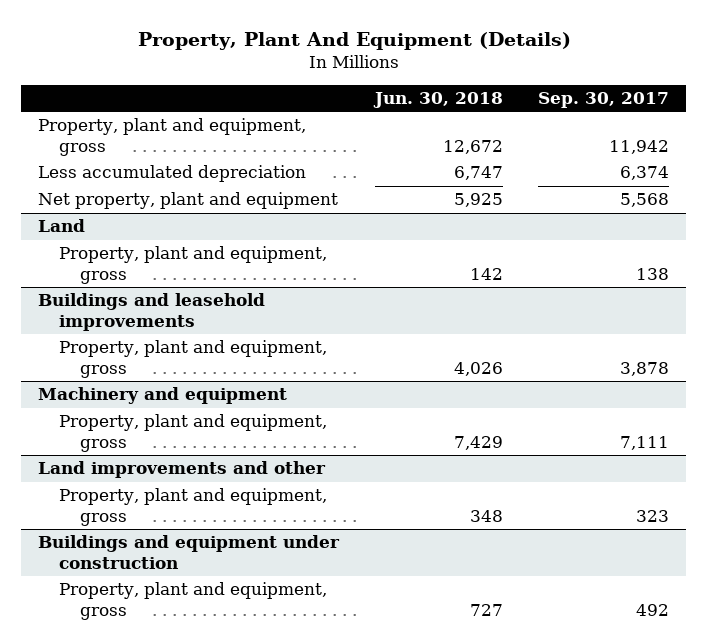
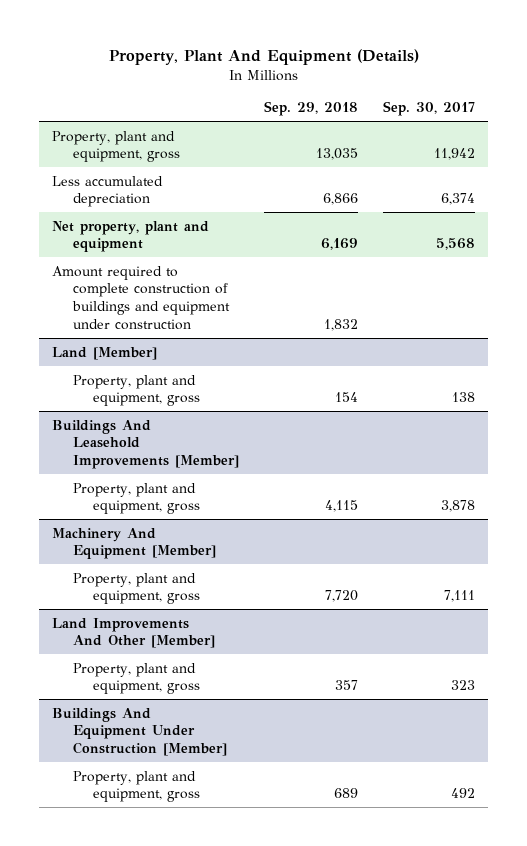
- | Jun. 30, 2018 | Sep. 30, 2017
+ | Sep. 29, 2018 | Sep. 30, 2017
- Land
+ Amount required to complete construction of buildings and equipment under construction | 1,832 |
+ Land [Member]
- Buildings and leasehold improvements
+ Buildings And Leasehold Improvements [Member]
- Machinery and equipment
+ Machinery And Equipment [Member]
- Land improvements and other
+ Land Improvements And Other [Member]
- Buildings and equipment under construction
+ Buildings And Equipment Under Construction [Member]

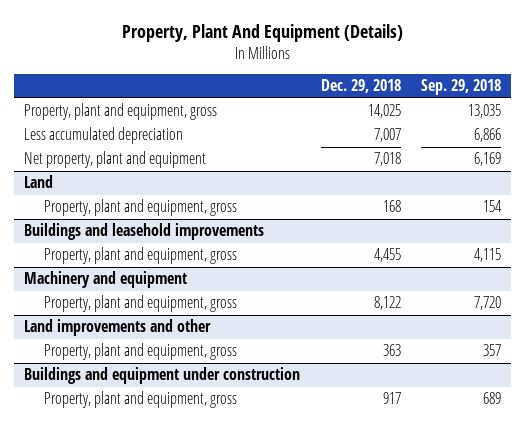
- | Sep. 29, 2018 | Sep. 30, 2017
+ | Dec. 29, 2018 | Sep. 29, 2018
- Amount required to complete construction of buildings and equipment under construction | 1,832 |
- Land [Member]
+ Land
- Buildings And Leasehold Improvements [Member]
+ Buildings and leasehold improvements
- Machinery And Equipment [Member]
+ Machinery and equipment
- Land Improvements And Other [Member]
+ Land improvements and other
- Buildings And Equipment Under Construction [Member]
+ Buildings and equipment under construction

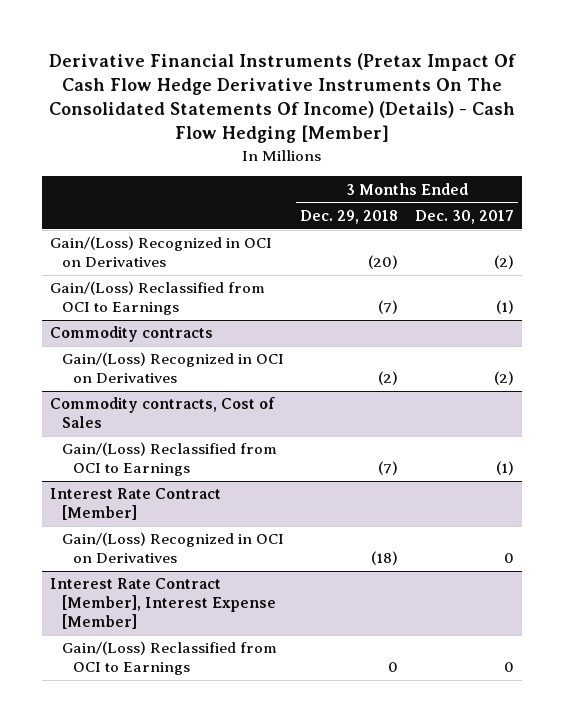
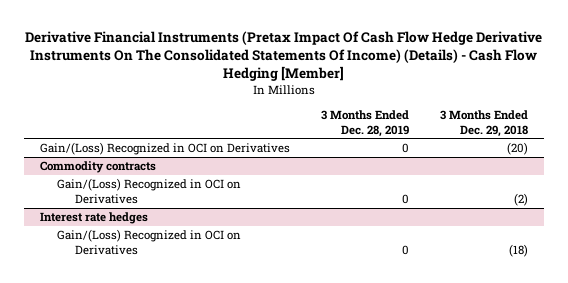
- | 3 Months Ended Dec. 29, 2018 | 3 Months Ended Dec. 30, 2017
+ | 3 Months Ended Dec. 28, 2019 | 3 Months Ended Dec. 29, 2018
- Gain/(Loss) Reclassified from OCI to Earnings | (7) | (1)
- Commodity contracts, Cost of Sales
- Gain/(Loss) Reclassified from OCI to Earnings | (7) | (1)
- Interest Rate Contract [Member]
+ Interest rate hedges
- Interest Rate Contract [Member], Interest Expense [Member]
- Gain/(Loss) Reclassified from OCI to Earnings | 0 | 0

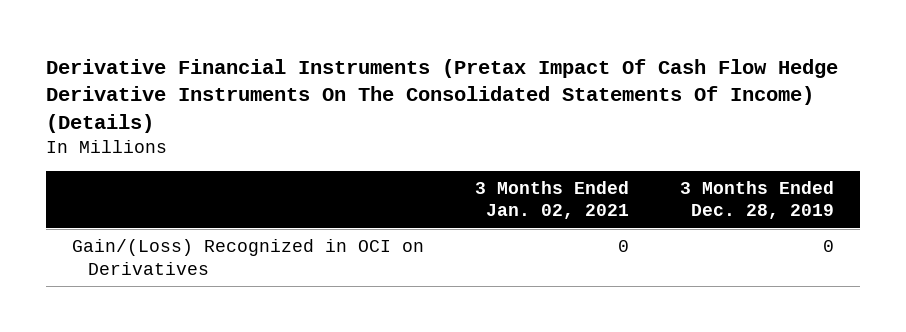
- Derivative Financial Instruments (Pretax Impact Of Cash Flow Hedge Derivative Instruments On The Consolidated Statements Of Income) (Details) - Cash Flow Hedging [Member]
+ Derivative Financial Instruments (Pretax Impact Of Cash Flow Hedge Derivative Instruments On The Consolidated Statements Of Income) (Details)
- | 3 Months Ended Dec. 28, 2019 | 3 Months Ended Dec. 29, 2018
+ | 3 Months Ended Jan. 02, 2021 | 3 Months Ended Dec. 28, 2019
- Commodity contracts
- Gain/(Loss) Recognized in OCI on Derivatives | 0 | (2)
- Interest rate hedges
- Gain/(Loss) Recognized in OCI on Derivatives | 0 | (18)

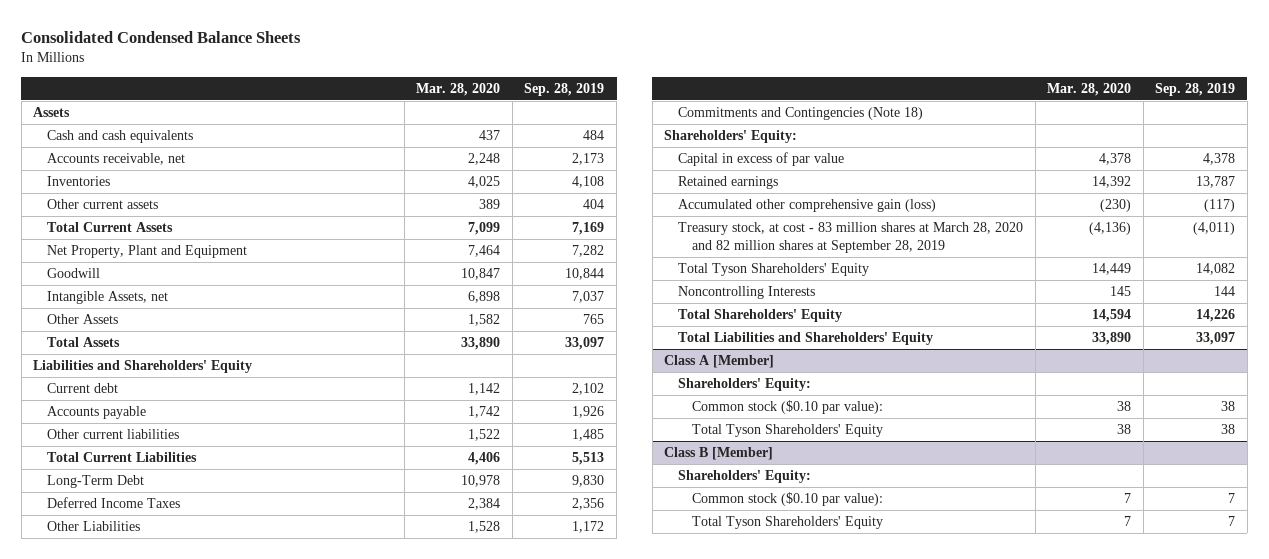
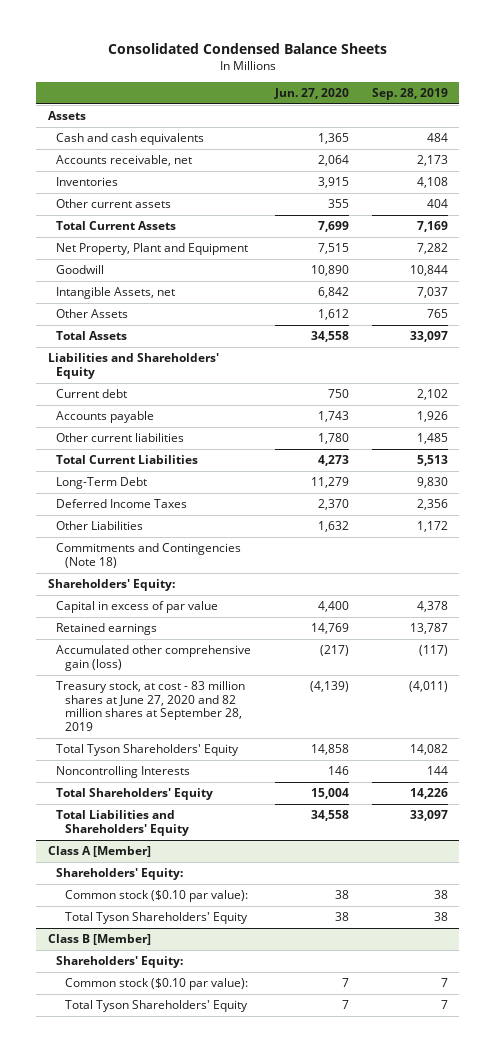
- | Mar. 28, 2020 | Sep. 28, 2019
+ | Jun. 27, 2020 | Sep. 28, 2019
- Treasury stock, at cost - 83 million shares at March 28, 2020 and 82 million shares at September 28, 2019 | (4,136) | (4,011)
+ Treasury stock, at cost - 83 million shares at June 27, 2020 and 82 million shares at September 28, 2019 | (4,139) | (4,011)

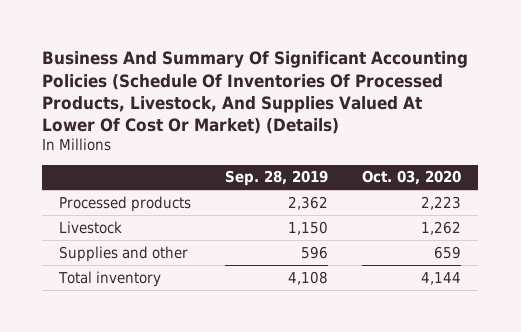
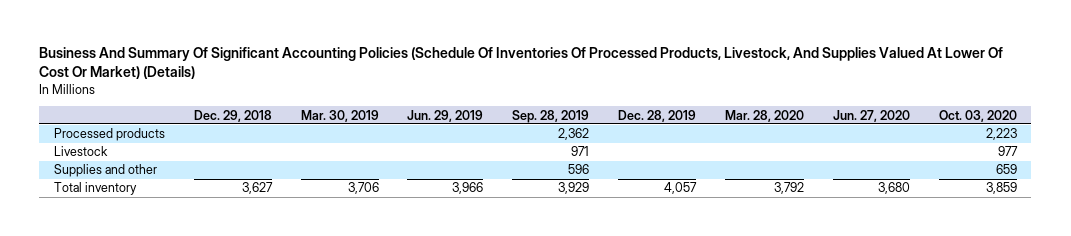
- | Sep. 28, 2019 | Oct. 03, 2020
+ | Dec. 29, 2018 | Mar. 30, 2019 | Jun. 29, 2019 | Sep. 28, 2019 | Dec. 28, 2019 | Mar. 28, 2020 | Jun. 27, 2020 | Oct. 03, 2020
- Livestock | 1,150 | 1,262
+ Livestock | | | | 971 | | | | 977
- Total inventory | 4,108 | 4,144
+ Total inventory | 3,627 | 3,706 | 3,966 | 3,929 | 4,057 | 3,792 | 3,680 | 3,859

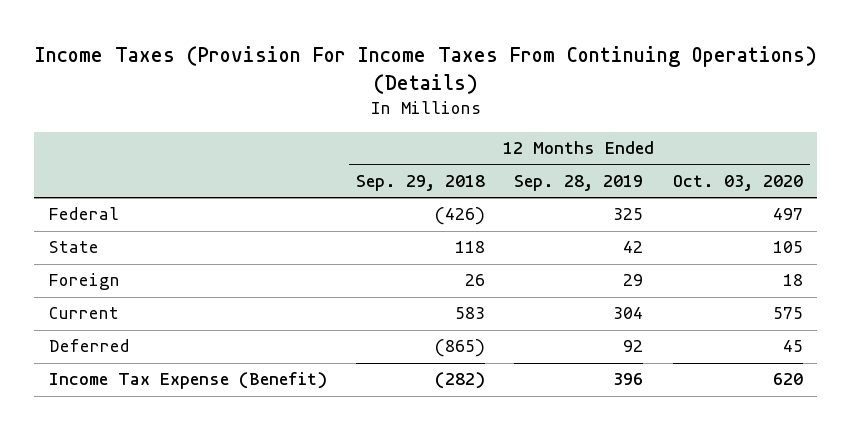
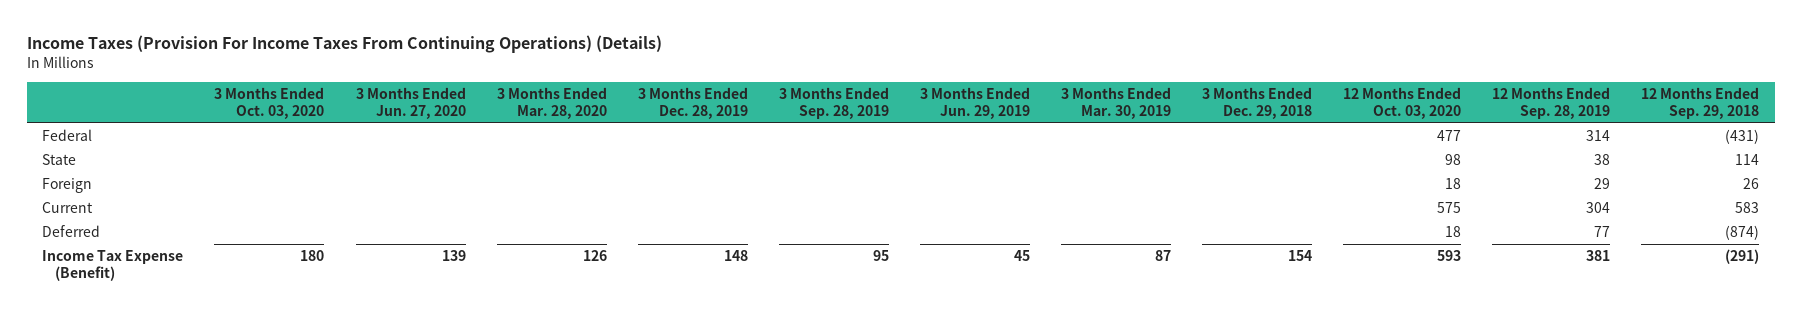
- | 12 Months Ended Sep. 29, 2018 | 12 Months Ended Sep. 28, 2019 | 12 Months Ended Oct. 03, 2020
+ | 3 Months Ended Oct. 03, 2020 | 3 Months Ended Jun. 27, 2020 | 3 Months Ended Mar. 28, 2020 | 3 Months Ended Dec. 28, 2019 | 3 Months Ended Sep. 28, 2019 | 3 Months Ended Jun. 29, 2019 | 3 Months Ended Mar. 30, 2019 | 3 Months Ended Dec. 29, 2018 | 12 Months Ended Oct. 03, 2020 | 12 Months Ended Sep. 28, 2019 | 12 Months Ended Sep. 29, 2018
- Federal | (426) | 325 | 497
- State | 118 | 42 | 105
+ Federal | | | | | | | | | 477 | 314 | (431)
+ State | | | | | | | | | 98 | 38 | 114
- Deferred | (865) | 92 | 45
- Income Tax Expense (Benefit) | (282) | 396 | 620
+ Deferred | | | | | | | | | 18 | 77 | (874)
+ Income Tax Expense (Benefit) | 180 | 139 | 126 | 148 | 95 | 45 | 87 | 154 | 593 | 381 | (291)

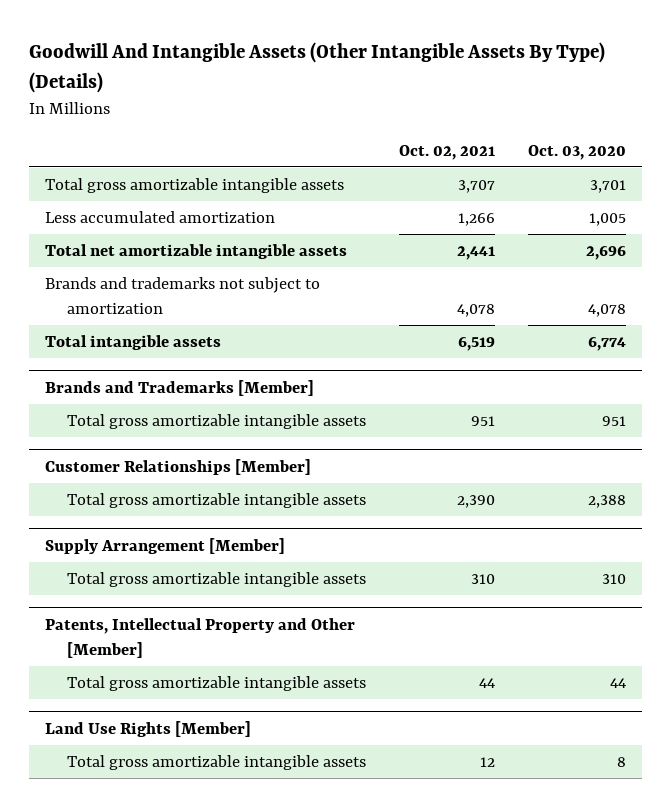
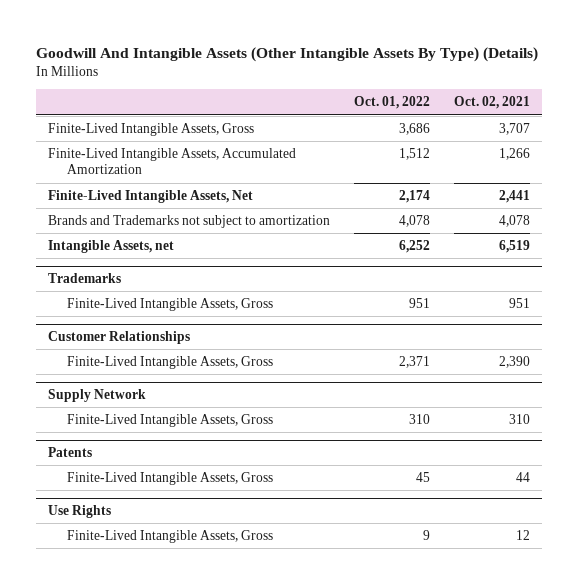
- | Oct. 02, 2021 | Oct. 03, 2020
+ | Oct. 01, 2022 | Oct. 02, 2021
- Total gross amortizable intangible assets | 3,707 | 3,701
- Less accumulated amortization | 1,266 | 1,005
- Total net amortizable intangible assets | 2,441 | 2,696
- Brands and trademarks not subject to amortization | 4,078 | 4,078
- Total intangible assets | 6,519 | 6,774
- Brands and Trademarks [Member]
- Total gross amortizable intangible assets | 951 | 951
- Customer Relationships [Member]
- Total gross amortizable intangible assets | 2,390 | 2,388
- Supply Arrangement [Member]
- Total gross amortizable intangible assets | 310 | 310
- Patents, Intellectual Property and Other [Member]
- Total gross amortizable intangible assets | 44 | 44
- Land Use Rights [Member]
- Total gross amortizable intangible assets | 12 | 8
+ Finite-Lived Intangible Assets, Gross | 3,686 | 3,707
+ Finite-Lived Intangible Assets, Accumulated Amortization | 1,512 | 1,266
+ Finite-Lived Intangible Assets, Net | 2,174 | 2,441
+ Brands and Trademarks not subject to amortization | 4,078 | 4,078
+ Intangible Assets, net | 6,252 | 6,519
+ Trademarks
+ Finite-Lived Intangible Assets, Gross | 951 | 951
+ Customer Relationships
+ Finite-Lived Intangible Assets, Gross | 2,371 | 2,390
+ Supply Network
+ Finite-Lived Intangible Assets, Gross | 310 | 310
+ Patents
+ Finite-Lived Intangible Assets, Gross | 45 | 44
+ Use Rights
+ Finite-Lived Intangible Assets, Gross | 9 | 12

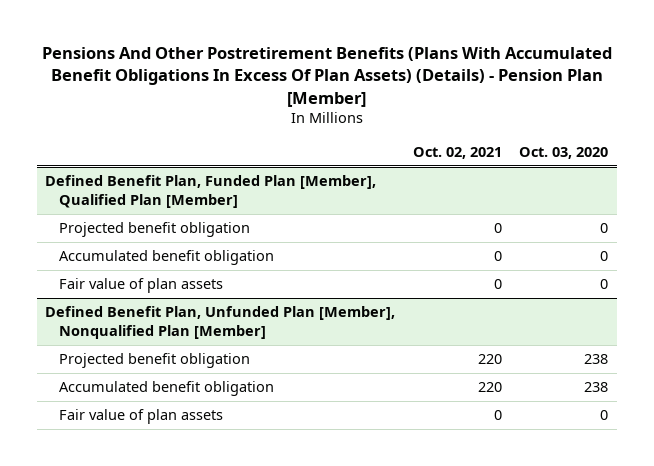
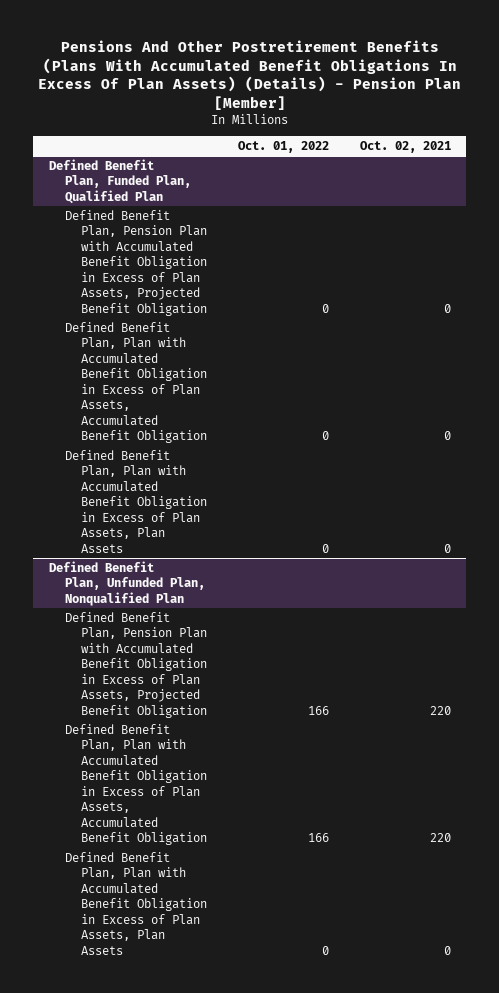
- | Oct. 02, 2021 | Oct. 03, 2020
+ | Oct. 01, 2022 | Oct. 02, 2021
- Defined Benefit Plan, Funded Plan [Member], Qualified Plan [Member]
- Projected benefit obligation | 0 | 0
- Accumulated benefit obligation | 0 | 0
- Fair value of plan assets | 0 | 0
- Defined Benefit Plan, Unfunded Plan [Member], Nonqualified Plan [Member]
- Projected benefit obligation | 220 | 238
- Accumulated benefit obligation | 220 | 238
- Fair value of plan assets | 0 | 0
+ Defined Benefit Plan, Funded Plan, Qualified Plan
+ Defined Benefit Plan, Pension Plan with Accumulated Benefit Obligation in Excess of Plan Assets, Projected Benefit Obligation | 0 | 0
+ Defined Benefit Plan, Plan with Accumulated Benefit Obligation in Excess of Plan Assets, Accumulated Benefit Obligation | 0 | 0
+ Defined Benefit Plan, Plan with Accumulated Benefit Obligation in Excess of Plan Assets, Plan Assets | 0 | 0
+ Defined Benefit Plan, Unfunded Plan, Nonqualified Plan
+ Defined Benefit Plan, Pension Plan with Accumulated Benefit Obligation in Excess of Plan Assets, Projected Benefit Obligation | 166 | 220
+ Defined Benefit Plan, Plan with Accumulated Benefit Obligation in Excess of Plan Assets, Accumulated Benefit Obligation | 166 | 220
+ Defined Benefit Plan, Plan with Accumulated Benefit Obligation in Excess of Plan Assets, Plan Assets | 0 | 0

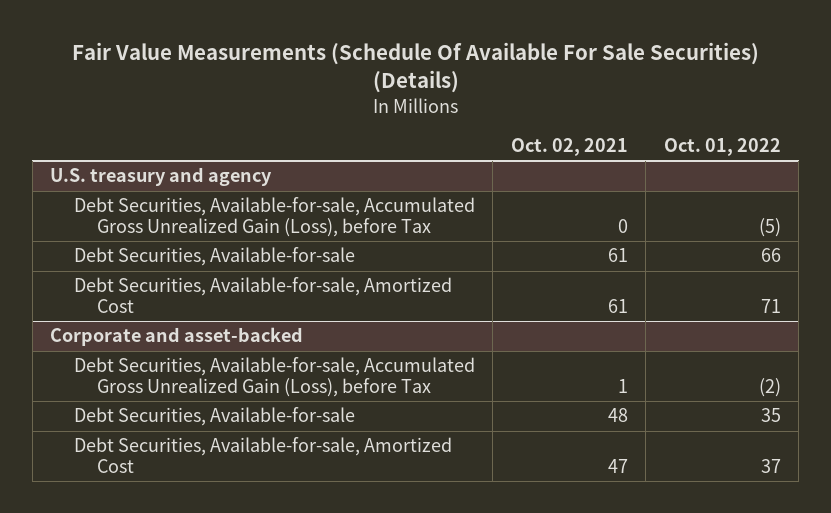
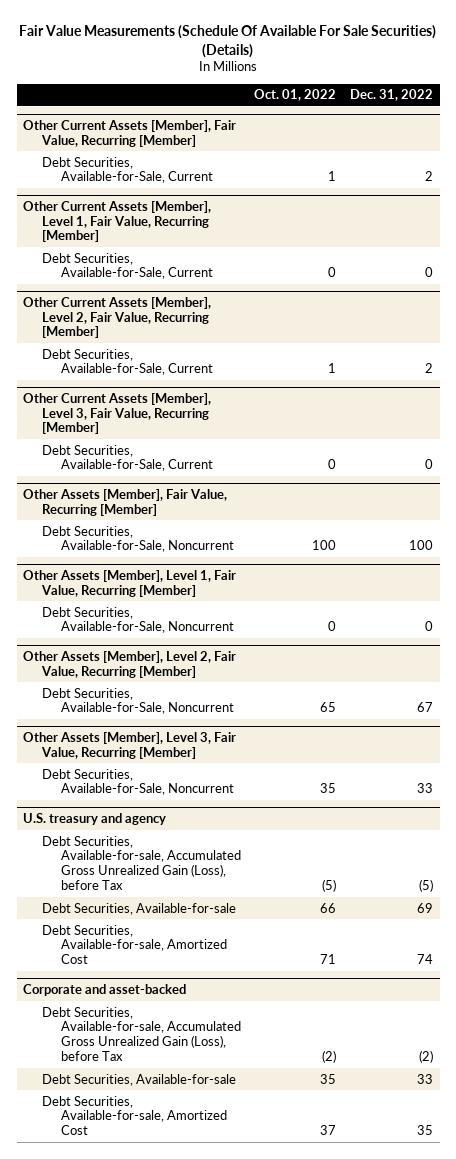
- | Oct. 02, 2021 | Oct. 01, 2022
+ | Oct. 01, 2022 | Dec. 31, 2022
+ Other Current Assets [Member], Fair Value, Recurring [Member]
+ Debt Securities, Available-for-Sale, Current | 1 | 2
+ Other Current Assets [Member], Level 1, Fair Value, Recurring [Member]
+ Debt Securities, Available-for-Sale, Current | 0 | 0
+ Other Current Assets [Member], Level 2, Fair Value, Recurring [Member]
+ Debt Securities, Available-for-Sale, Current | 1 | 2
+ Other Current Assets [Member], Level 3, Fair Value, Recurring [Member]
+ Debt Securities, Available-for-Sale, Current | 0 | 0
+ Other Assets [Member], Fair Value, Recurring [Member]
+ Debt Securities, Available-for-Sale, Noncurrent | 100 | 100
+ Other Assets [Member], Level 1, Fair Value, Recurring [Member]
+ Debt Securities, Available-for-Sale, Noncurrent | 0 | 0
+ Other Assets [Member], Level 2, Fair Value, Recurring [Member]
+ Debt Securities, Available-for-Sale, Noncurrent | 65 | 67
+ Other Assets [Member], Level 3, Fair Value, Recurring [Member]
+ Debt Securities, Available-for-Sale, Noncurrent | 35 | 33

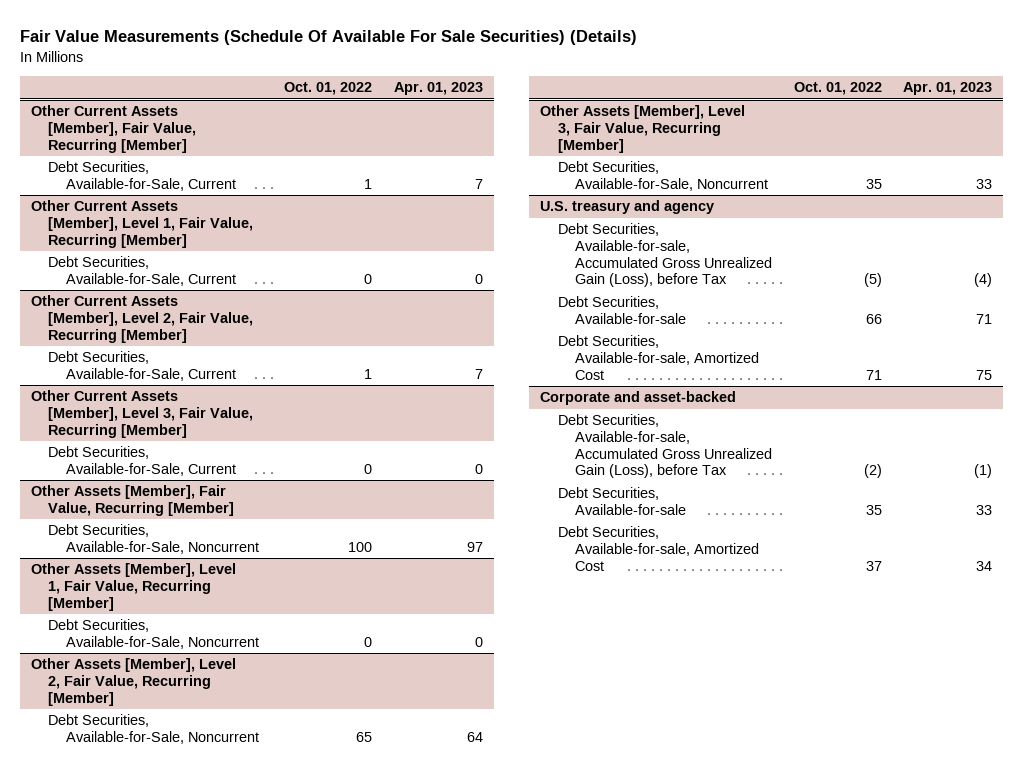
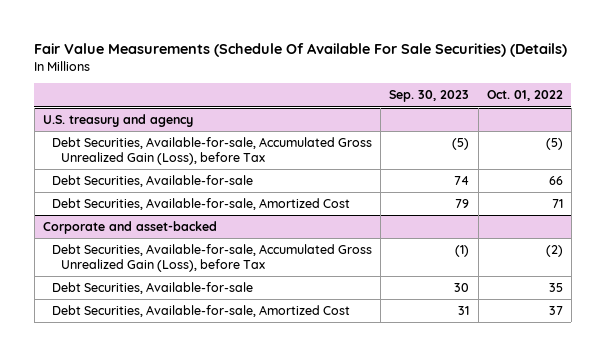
- | Oct. 01, 2022 | Apr. 01, 2023
+ | Sep. 30, 2023 | Oct. 01, 2022
- Other Current Assets [Member], Fair Value, Recurring [Member]
- Debt Securities, Available-for-Sale, Current | 1 | 7
- Other Current Assets [Member], Level 1, Fair Value, Recurring [Member]
- Debt Securities, Available-for-Sale, Current | 0 | 0
- Other Current Assets [Member], Level 2, Fair Value, Recurring [Member]
- Debt Securities, Available-for-Sale, Current | 1 | 7
- Other Current Assets [Member], Level 3, Fair Value, Recurring [Member]
- Debt Securities, Available-for-Sale, Current | 0 | 0
- Other Assets [Member], Fair Value, Recurring [Member]
- Debt Securities, Available-for-Sale, Noncurrent | 100 | 97
- Other Assets [Member], Level 1, Fair Value, Recurring [Member]
- Debt Securities, Available-for-Sale, Noncurrent | 0 | 0
- Other Assets [Member], Level 2, Fair Value, Recurring [Member]
- Debt Securities, Available-for-Sale, Noncurrent | 65 | 64
- Other Assets [Member], Level 3, Fair Value, Recurring [Member]
- Debt Securities, Available-for-Sale, Noncurrent | 35 | 33

